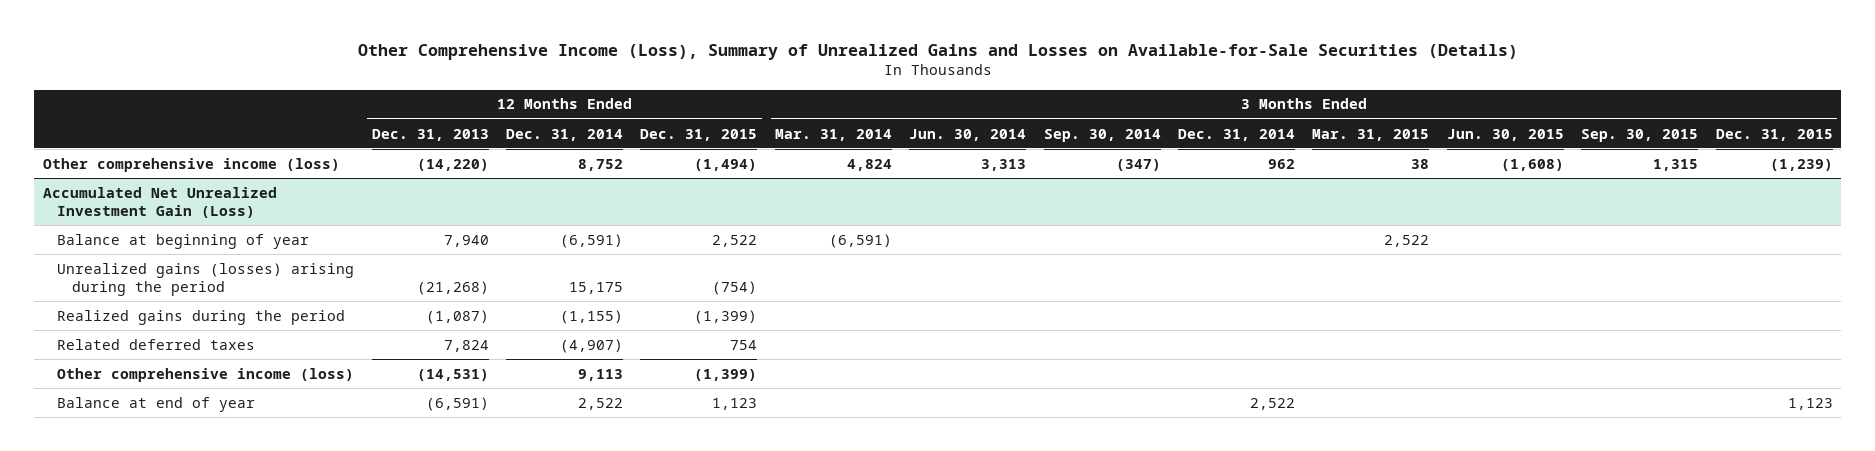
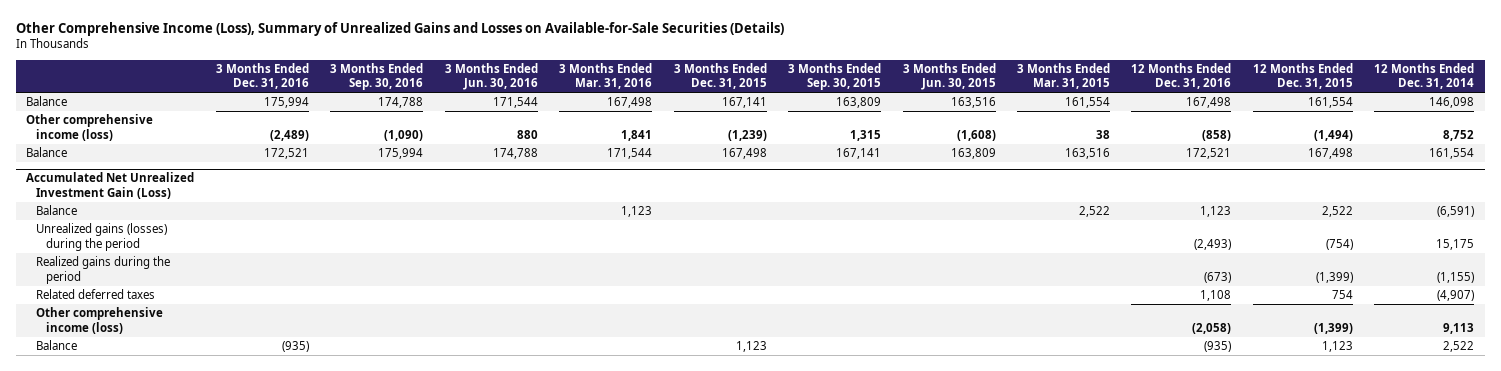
- | 12 Months Ended Dec. 31, 2013 | 12 Months Ended Dec. 31, 2014 | 12 Months Ended Dec. 31, 2015 | 3 Months Ended Mar. 31, 2014 | 3 Months Ended Jun. 30, 2014 | 3 Months Ended Sep. 30, 2014 | 3 Months Ended Dec. 31, 2014 | 3 Months Ended Mar. 31, 2015 | 3 Months Ended Jun. 30, 2015 | 3 Months Ended Sep. 30, 2015 | 3 Months Ended Dec. 31, 2015
+ | 3 Months Ended Dec. 31, 2016 | 3 Months Ended Sep. 30, 2016 | 3 Months Ended Jun. 30, 2016 | 3 Months Ended Mar. 31, 2016 | 3 Months Ended Dec. 31, 2015 | 3 Months Ended Sep. 30, 2015 | 3 Months Ended Jun. 30, 2015 | 3 Months Ended Mar. 31, 2015 | 12 Months Ended Dec. 31, 2016 | 12 Months Ended Dec. 31, 2015 | 12 Months Ended Dec. 31, 2014
+ Balance | 175,994 | 174,788 | 171,544 | 167,498 | 167,141 | 163,809 | 163,516 | 161,554 | 167,498 | 161,554 | 146,098
+ Balance | 172,521 | 175,994 | 174,788 | 171,544 | 167,498 | 167,141 | 163,809 | 163,516 | 172,521 | 167,498 | 161,554
@ Accumulated Net Unrealized Investment Gain (Loss)
- Balance at beginning of year | 7,940 | (6,591) | 2,522 | (6,591) | | | | 2,522 | | |
- Unrealized gains (losses) arising during the period | (21,268) | 15,175 | (754) | | | | | | | |
+ Balance | | | | 1,123 | | | | 2,522 | 1,123 | 2,522 | (6,591)
+ Unrealized gains (losses) during the period | | | | | | | | | (2,493) | (754) | 15,175
- Balance at end of year | (6,591) | 2,522 | 1,123 | | | | 2,522 | | | | 1,123
+ Balance | (935) | | | | 1,123 | | | | (935) | 1,123 | 2,522

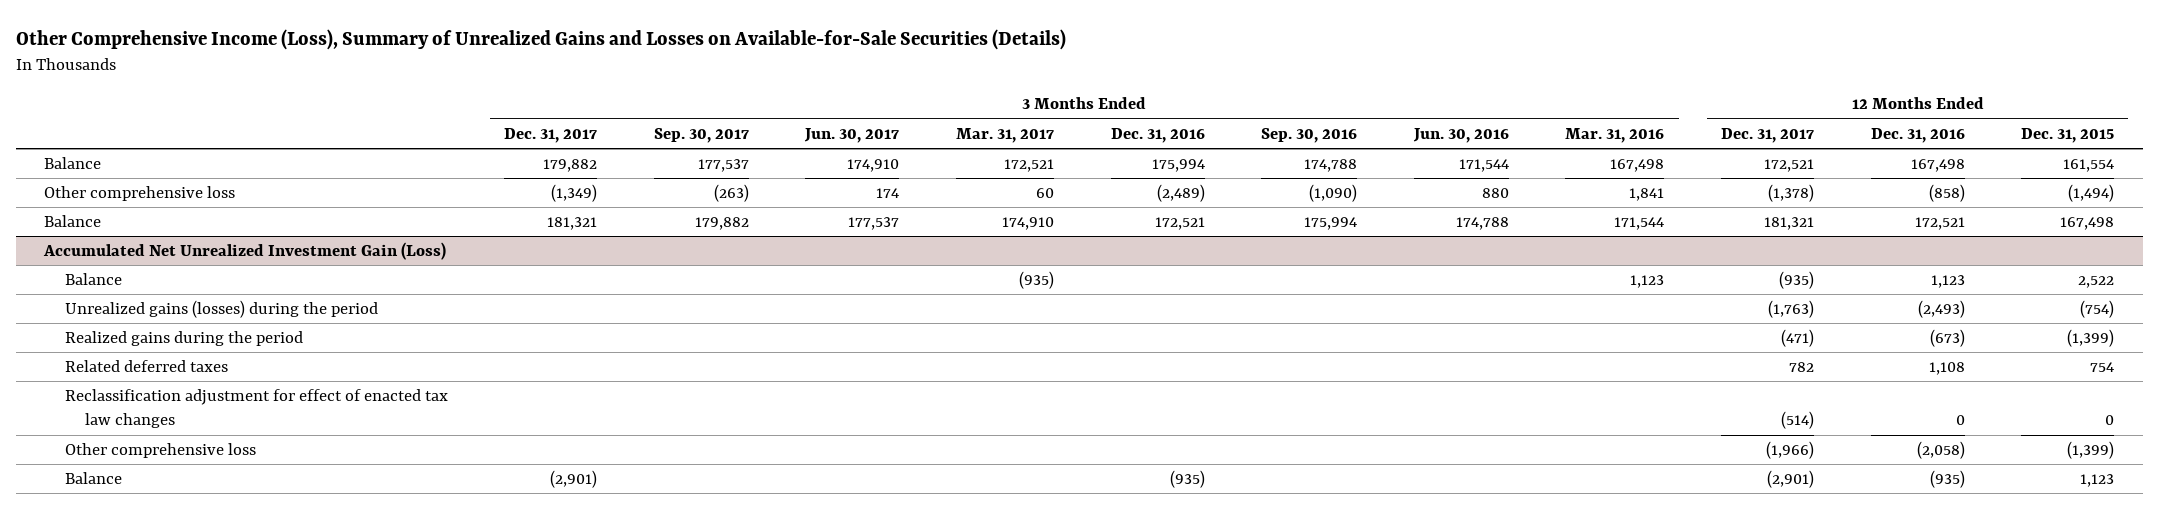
- | 3 Months Ended Dec. 31, 2016 | 3 Months Ended Sep. 30, 2016 | 3 Months Ended Jun. 30, 2016 | 3 Months Ended Mar. 31, 2016 | 3 Months Ended Dec. 31, 2015 | 3 Months Ended Sep. 30, 2015 | 3 Months Ended Jun. 30, 2015 | 3 Months Ended Mar. 31, 2015 | 12 Months Ended Dec. 31, 2016 | 12 Months Ended Dec. 31, 2015 | 12 Months Ended Dec. 31, 2014
+ | 3 Months Ended Dec. 31, 2017 | 3 Months Ended Sep. 30, 2017 | 3 Months Ended Jun. 30, 2017 | 3 Months Ended Mar. 31, 2017 | 3 Months Ended Dec. 31, 2016 | 3 Months Ended Sep. 30, 2016 | 3 Months Ended Jun. 30, 2016 | 3 Months Ended Mar. 31, 2016 | 12 Months Ended Dec. 31, 2017 | 12 Months Ended Dec. 31, 2016 | 12 Months Ended Dec. 31, 2015
- Other comprehensive income (loss) | (2,489) | (1,090) | 880 | 1,841 | (1,239) | 1,315 | (1,608) | 38 | (858) | (1,494) | 8,752
+ Other comprehensive loss | (1,349) | (263) | 174 | 60 | (2,489) | (1,090) | 880 | 1,841 | (1,378) | (858) | (1,494)
@ Accumulated Net Unrealized Investment Gain (Loss)
- Other comprehensive income (loss) | | | | | | | | | (2,058) | (1,399) | 9,113
+ Reclassification adjustment for effect of enacted tax law changes | | | | | | | | | (514) | 0 | 0
+ Other comprehensive loss | | | | | | | | | (1,966) | (2,058) | (1,399)

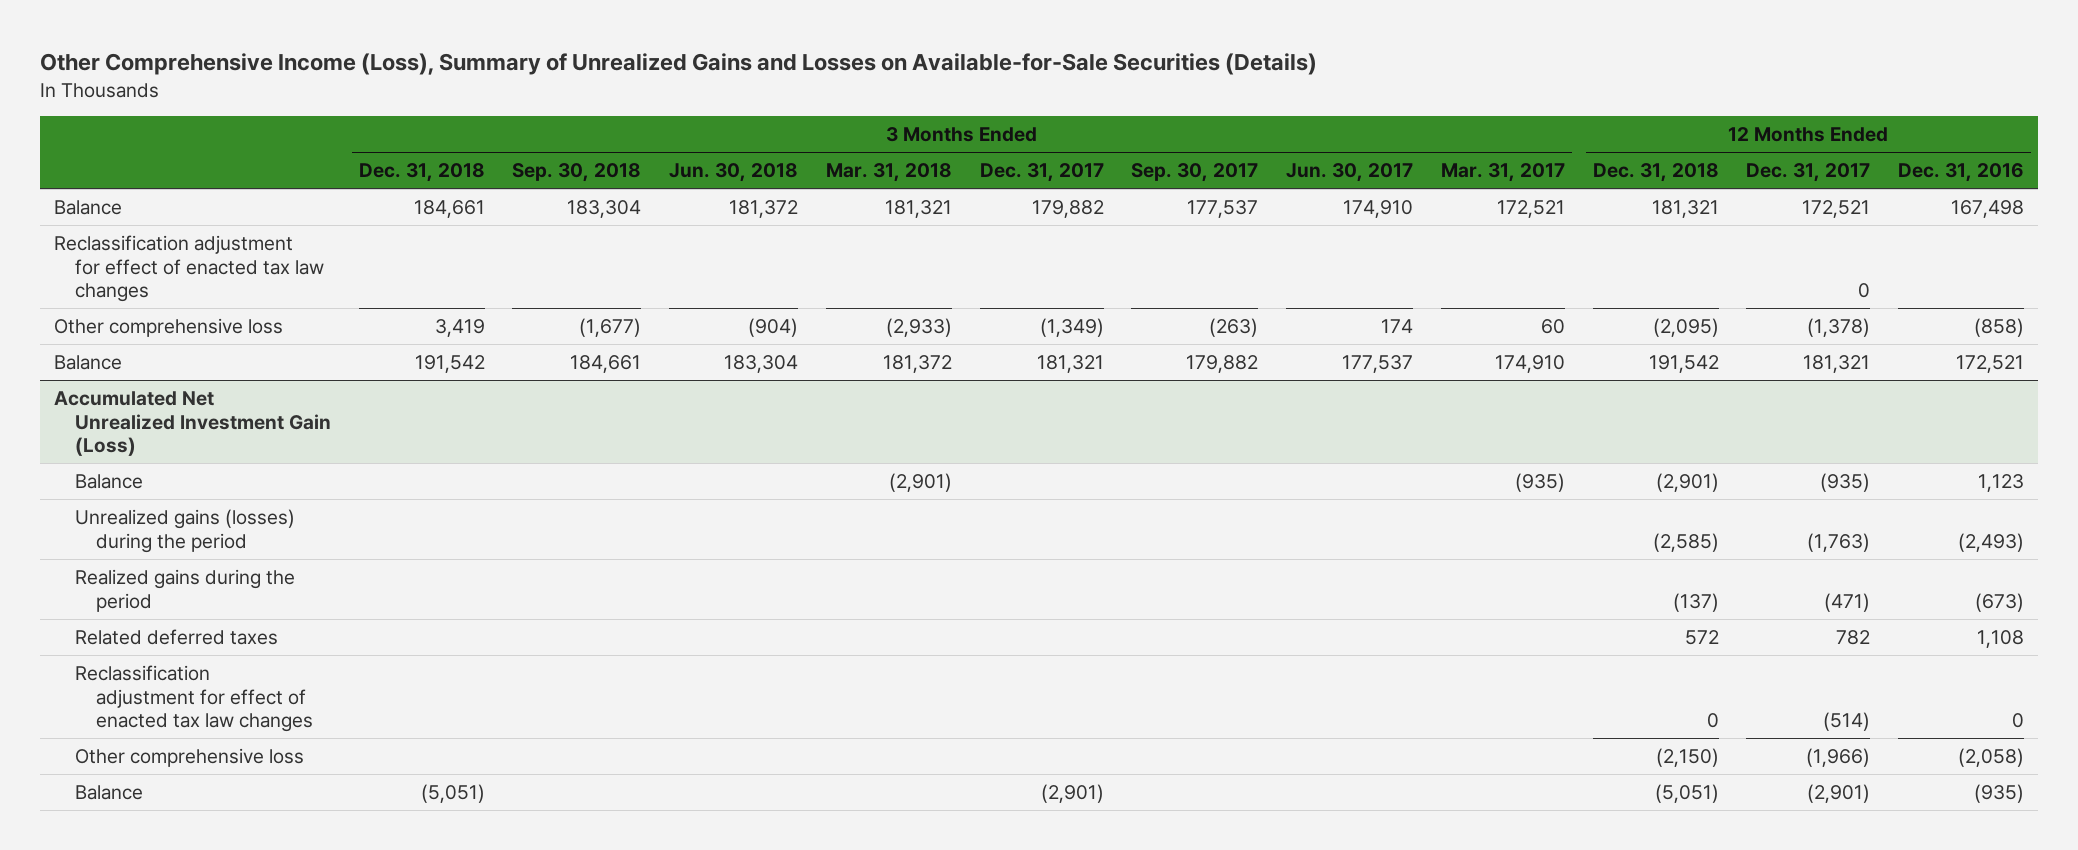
- | 3 Months Ended Dec. 31, 2017 | 3 Months Ended Sep. 30, 2017 | 3 Months Ended Jun. 30, 2017 | 3 Months Ended Mar. 31, 2017 | 3 Months Ended Dec. 31, 2016 | 3 Months Ended Sep. 30, 2016 | 3 Months Ended Jun. 30, 2016 | 3 Months Ended Mar. 31, 2016 | 12 Months Ended Dec. 31, 2017 | 12 Months Ended Dec. 31, 2016 | 12 Months Ended Dec. 31, 2015
+ | 3 Months Ended Dec. 31, 2018 | 3 Months Ended Sep. 30, 2018 | 3 Months Ended Jun. 30, 2018 | 3 Months Ended Mar. 31, 2018 | 3 Months Ended Dec. 31, 2017 | 3 Months Ended Sep. 30, 2017 | 3 Months Ended Jun. 30, 2017 | 3 Months Ended Mar. 31, 2017 | 12 Months Ended Dec. 31, 2018 | 12 Months Ended Dec. 31, 2017 | 12 Months Ended Dec. 31, 2016
+ Reclassification adjustment for effect of enacted tax law changes | | | | | | | | | | 0 |

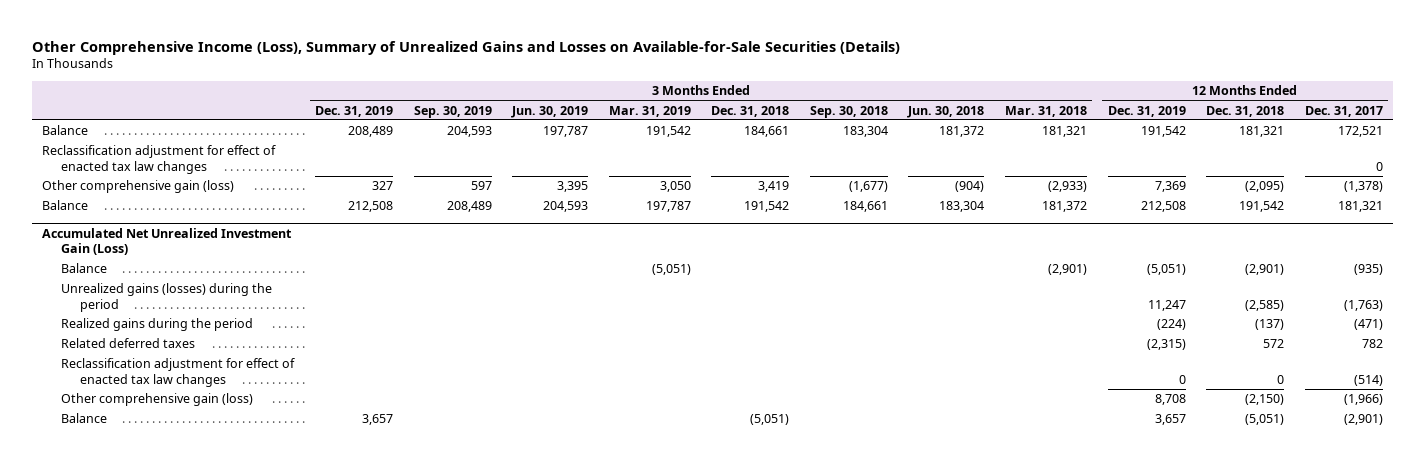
- | 3 Months Ended Dec. 31, 2018 | 3 Months Ended Sep. 30, 2018 | 3 Months Ended Jun. 30, 2018 | 3 Months Ended Mar. 31, 2018 | 3 Months Ended Dec. 31, 2017 | 3 Months Ended Sep. 30, 2017 | 3 Months Ended Jun. 30, 2017 | 3 Months Ended Mar. 31, 2017 | 12 Months Ended Dec. 31, 2018 | 12 Months Ended Dec. 31, 2017 | 12 Months Ended Dec. 31, 2016
+ | 3 Months Ended Dec. 31, 2019 | 3 Months Ended Sep. 30, 2019 | 3 Months Ended Jun. 30, 2019 | 3 Months Ended Mar. 31, 2019 | 3 Months Ended Dec. 31, 2018 | 3 Months Ended Sep. 30, 2018 | 3 Months Ended Jun. 30, 2018 | 3 Months Ended Mar. 31, 2018 | 12 Months Ended Dec. 31, 2019 | 12 Months Ended Dec. 31, 2018 | 12 Months Ended Dec. 31, 2017
- Other comprehensive loss | 3,419 | (1,677) | (904) | (2,933) | (1,349) | (263) | 174 | 60 | (2,095) | (1,378) | (858)
+ Other comprehensive gain (loss) | 327 | 597 | 3,395 | 3,050 | 3,419 | (1,677) | (904) | (2,933) | 7,369 | (2,095) | (1,378)
@ Accumulated Net Unrealized Investment Gain (Loss)
- Other comprehensive loss | | | | | | | | | (2,150) | (1,966) | (2,058)
+ Other comprehensive gain (loss) | | | | | | | | | 8,708 | (2,150) | (1,966)

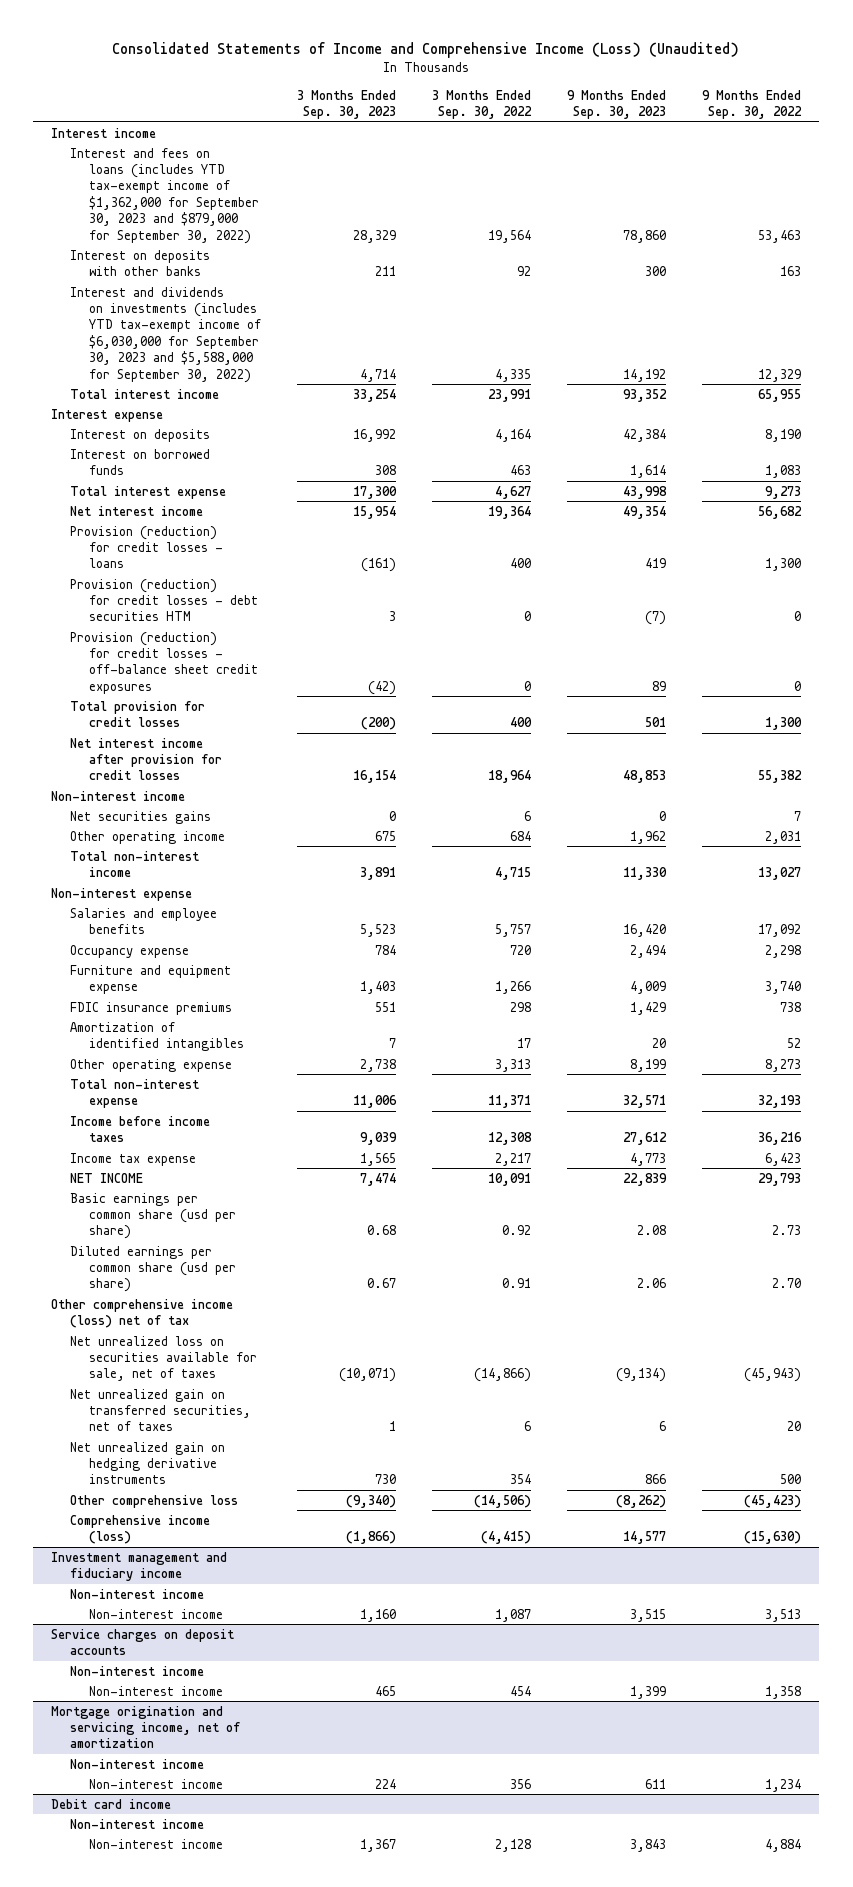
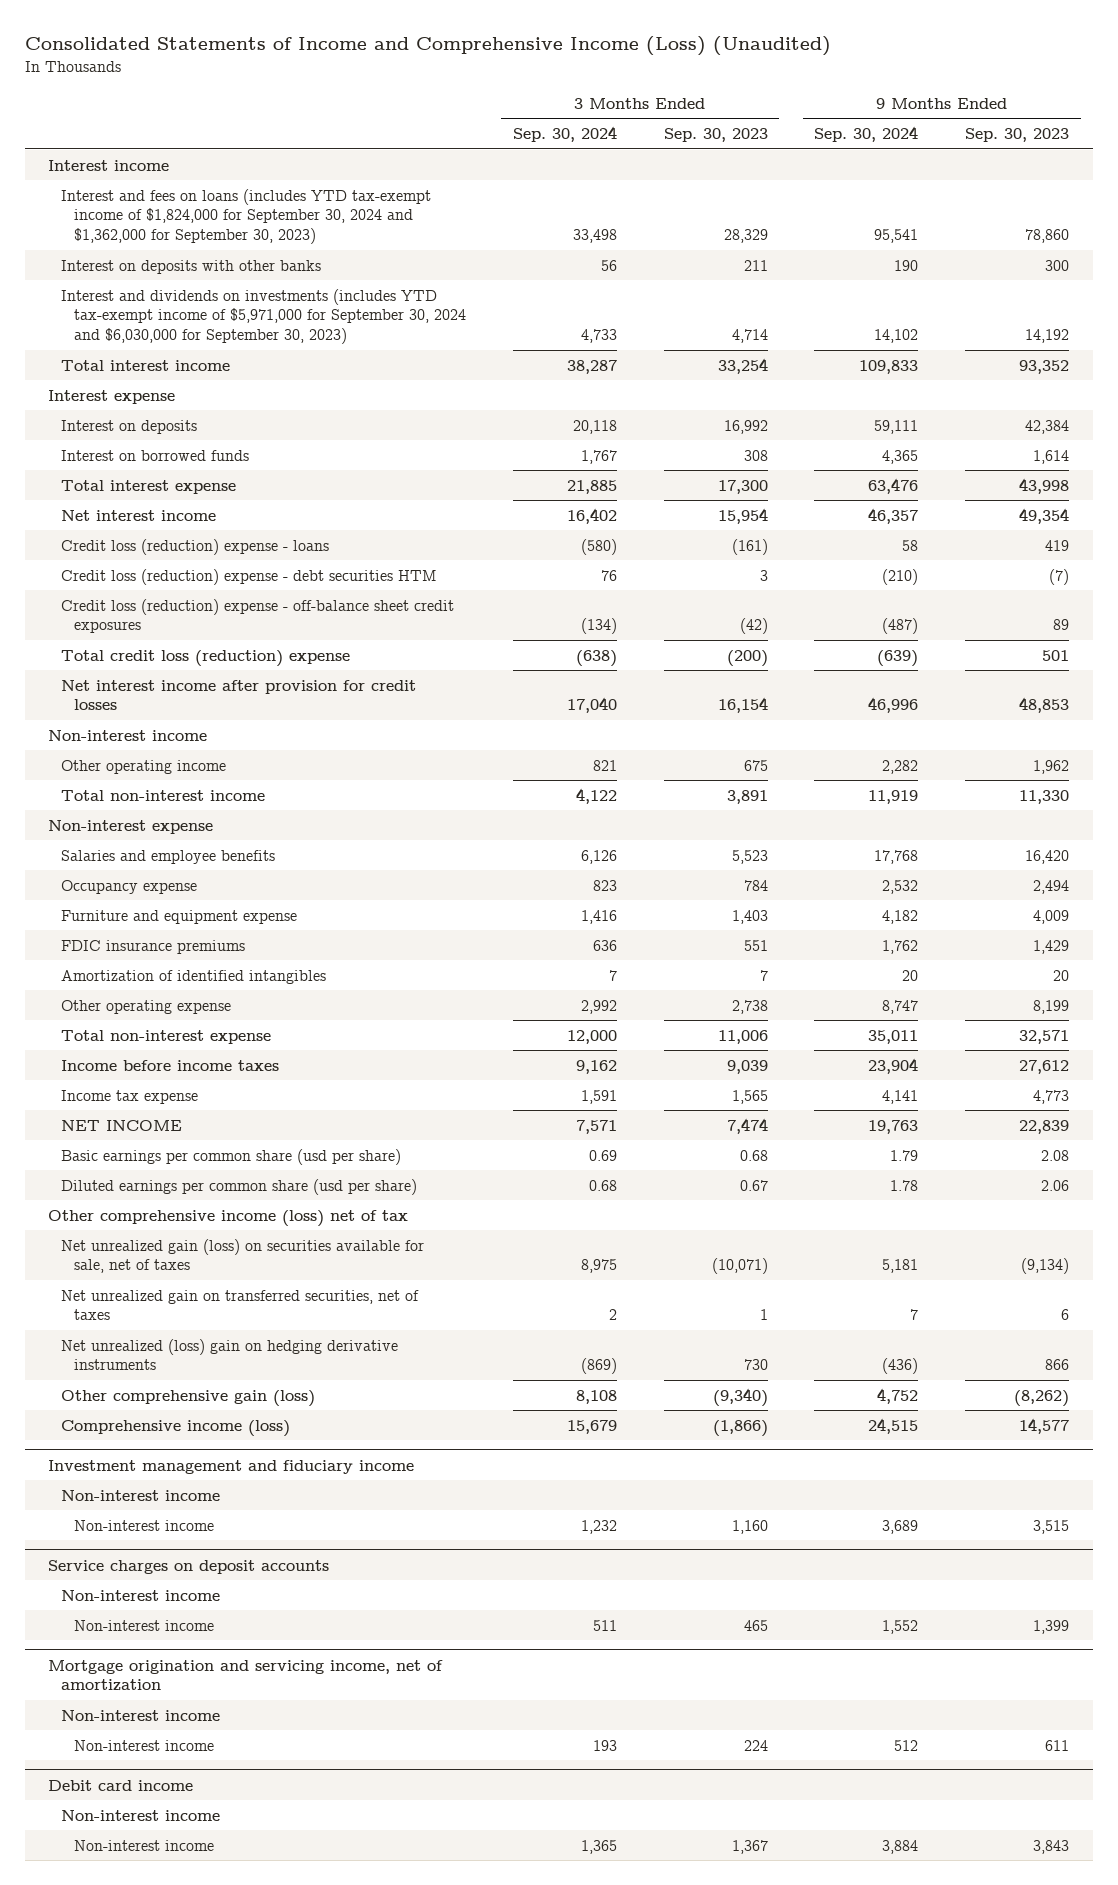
- | 3 Months Ended Sep. 30, 2023 | 3 Months Ended Sep. 30, 2022 | 9 Months Ended Sep. 30, 2023 | 9 Months Ended Sep. 30, 2022
+ | 3 Months Ended Sep. 30, 2024 | 3 Months Ended Sep. 30, 2023 | 9 Months Ended Sep. 30, 2024 | 9 Months Ended Sep. 30, 2023
- Interest and fees on loans (includes YTD tax-exempt income of $1,362,000 for September 30, 2023 and $879,000 for September 30, 2022) | 28,329 | 19,564 | 78,860 | 53,463
+ Interest and fees on loans (includes YTD tax-exempt income of $1,824,000 for September 30, 2024 and $1,362,000 for September 30, 2023) | 33,498 | 28,329 | 95,541 | 78,860
- Interest and dividends on investments (includes YTD tax-exempt income of $6,030,000 for September 30, 2023 and $5,588,000 for September 30, 2022) | 4,714 | 4,335 | 14,192 | 12,329
+ Interest and dividends on investments (includes YTD tax-exempt income of $5,971,000 for September 30, 2024 and $6,030,000 for September 30, 2023) | 4,733 | 4,714 | 14,102 | 14,192
- Provision (reduction) for credit losses - loans | (161) | 400 | 419 | 1,300
- Provision (reduction) for credit losses - debt securities HTM | 3 | 0 | (7) | 0
- Provision (reduction) for credit losses - off-balance sheet credit exposures | (42) | 0 | 89 | 0
- Total provision for credit losses | (200) | 400 | 501 | 1,300
+ Credit loss (reduction) expense - loans | (580) | (161) | 58 | 419
+ Credit loss (reduction) expense - debt securities HTM | 76 | 3 | (210) | (7)
+ Credit loss (reduction) expense - off-balance sheet credit exposures | (134) | (42) | (487) | 89
+ Total credit loss (reduction) expense | (638) | (200) | (639) | 501
- Net securities gains | 0 | 6 | 0 | 7
- Net unrealized loss on securities available for sale, net of taxes | (10,071) | (14,866) | (9,134) | (45,943)
+ Net unrealized gain (loss) on securities available for sale, net of taxes | 8,975 | (10,071) | 5,181 | (9,134)
- Net unrealized gain on hedging derivative instruments | 730 | 354 | 866 | 500
- Other comprehensive loss | (9,340) | (14,506) | (8,262) | (45,423)
+ Net unrealized (loss) gain on hedging derivative instruments | (869) | 730 | (436) | 866
+ Other comprehensive gain (loss) | 8,108 | (9,340) | 4,752 | (8,262)

